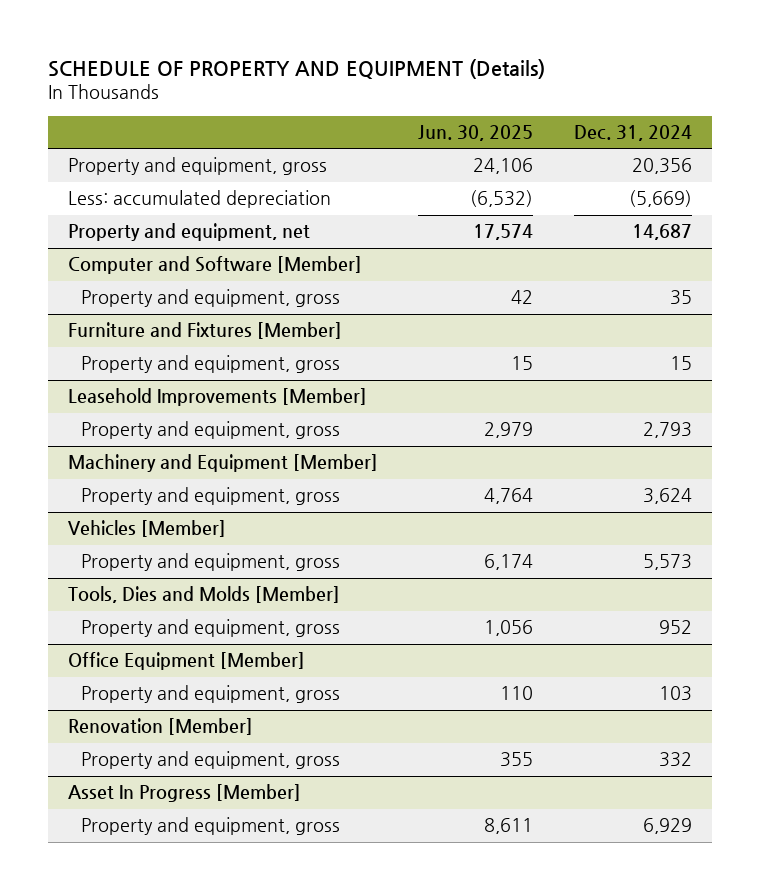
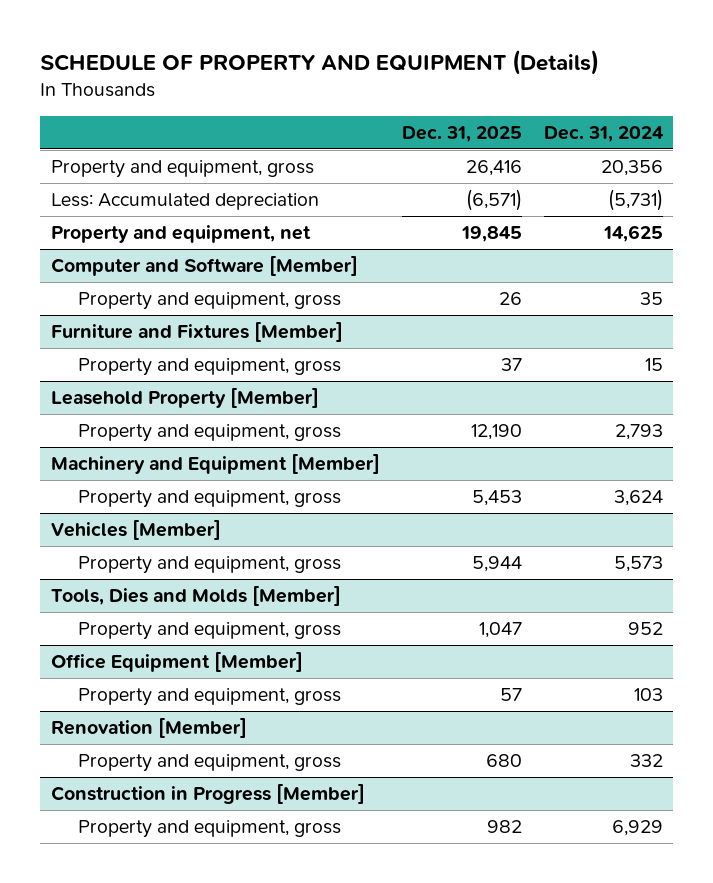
- | Jun. 30, 2025 | Dec. 31, 2024
+ | Dec. 31, 2025 | Dec. 31, 2024
- Less: accumulated depreciation | (6,532) | (5,669)
- Property and equipment, net | 17,574 | 14,687
+ Less: Accumulated depreciation | (6,571) | (5,731)
+ Property and equipment, net | 19,845 | 14,625
- Leasehold Improvements [Member]
+ Leasehold Property [Member]
- Asset In Progress [Member]
+ Construction in Progress [Member]

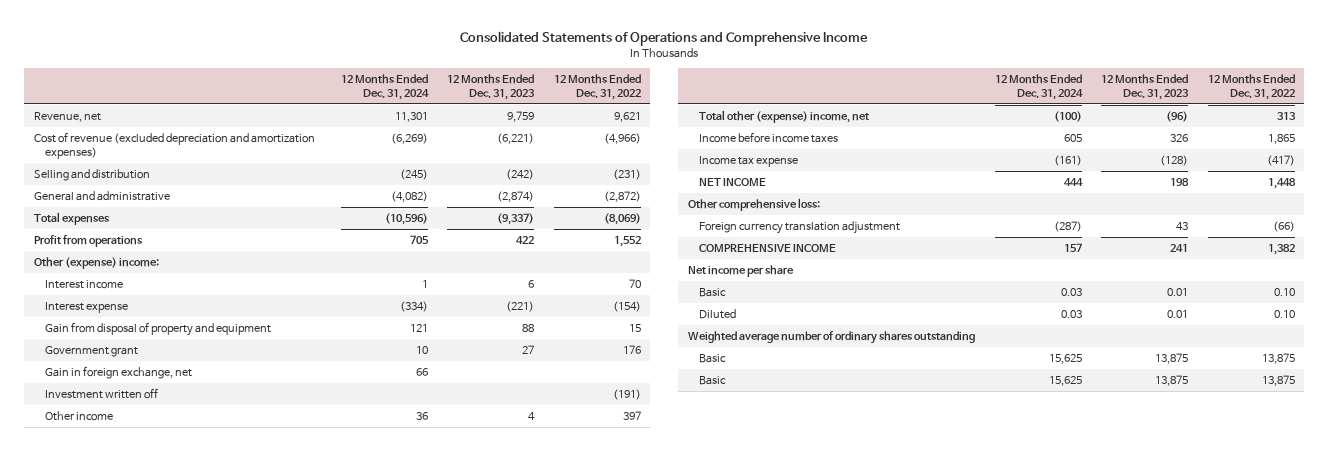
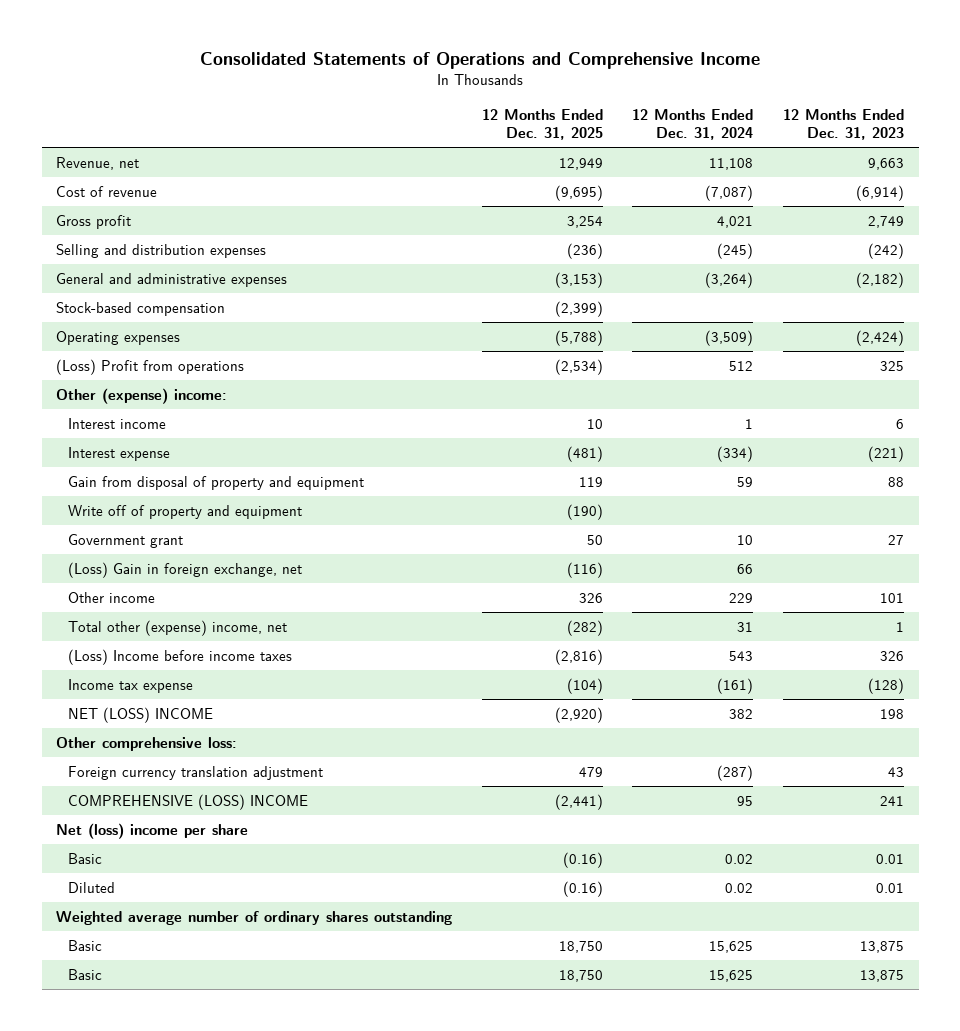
- | 12 Months Ended Dec. 31, 2024 | 12 Months Ended Dec. 31, 2023 | 12 Months Ended Dec. 31, 2022
+ | 12 Months Ended Dec. 31, 2025 | 12 Months Ended Dec. 31, 2024 | 12 Months Ended Dec. 31, 2023
- Revenue, net | 11,301 | 9,759 | 9,621
- Cost of revenue (excluded depreciation and amortization expenses) | (6,269) | (6,221) | (4,966)
- Selling and distribution | (245) | (242) | (231)
- General and administrative | (4,082) | (2,874) | (2,872)
- Total expenses | (10,596) | (9,337) | (8,069)
- Profit from operations | 705 | 422 | 1,552
+ Revenue, net | 12,949 | 11,108 | 9,663
+ Cost of revenue | (9,695) | (7,087) | (6,914)
+ Gross profit | 3,254 | 4,021 | 2,749
+ Selling and distribution expenses | (236) | (245) | (242)
+ General and administrative expenses | (3,153) | (3,264) | (2,182)
+ Stock-based compensation | (2,399) | |
+ Operating expenses | (5,788) | (3,509) | (2,424)
+ (Loss) Profit from operations | (2,534) | 512 | 325
- Gain from disposal of property and equipment | 121 | 88 | 15
+ Gain from disposal of property and equipment | 119 | 59 | 88
+ Write off of property and equipment | (190) | |
- Gain in foreign exchange, net | 66 | |
- Investment written off | | | (191)
- Other income | 36 | 4 | 397
- Total other (expense) income, net | (100) | (96) | 313
- Income before income taxes | 605 | 326 | 1,865
+ (Loss) Gain in foreign exchange, net | (116) | 66 |
+ Other income | 326 | 229 | 101
+ Total other (expense) income, net | (282) | 31 | 1
+ (Loss) Income before income taxes | (2,816) | 543 | 326
- NET INCOME | 444 | 198 | 1,448
+ NET (LOSS) INCOME | (2,920) | 382 | 198
- COMPREHENSIVE INCOME | 157 | 241 | 1,382
- Net income per share
- Basic | 0.03 | 0.01 | 0.10
- Diluted | 0.03 | 0.01 | 0.10
+ COMPREHENSIVE (LOSS) INCOME | (2,441) | 95 | 241
+ Net (loss) income per share
+ Basic | (0.16) | 0.02 | 0.01
+ Diluted | (0.16) | 0.02 | 0.01

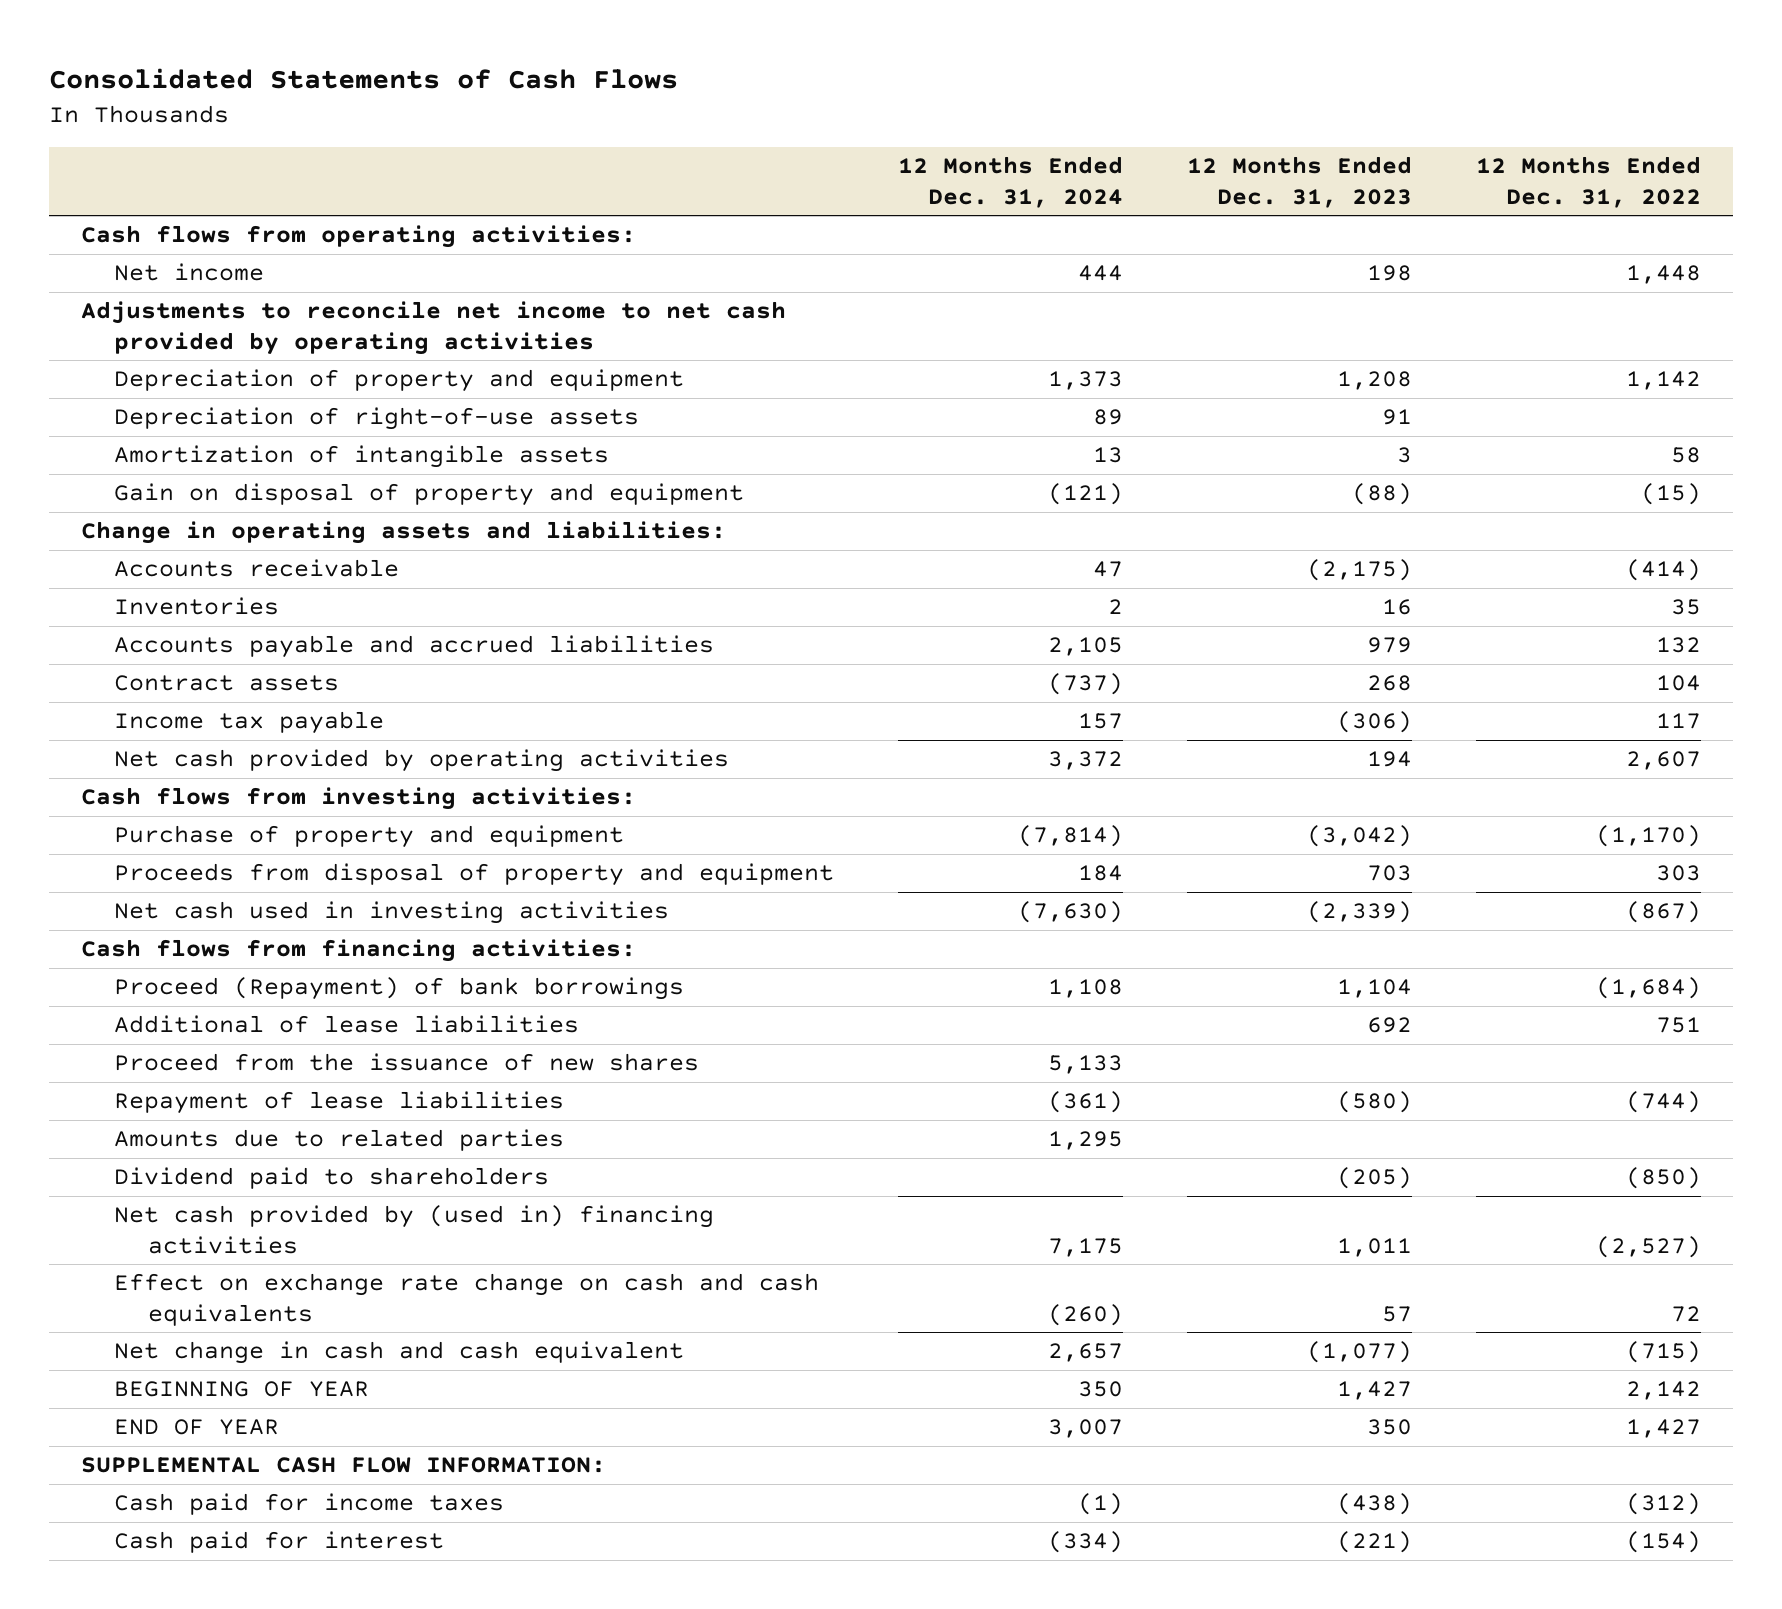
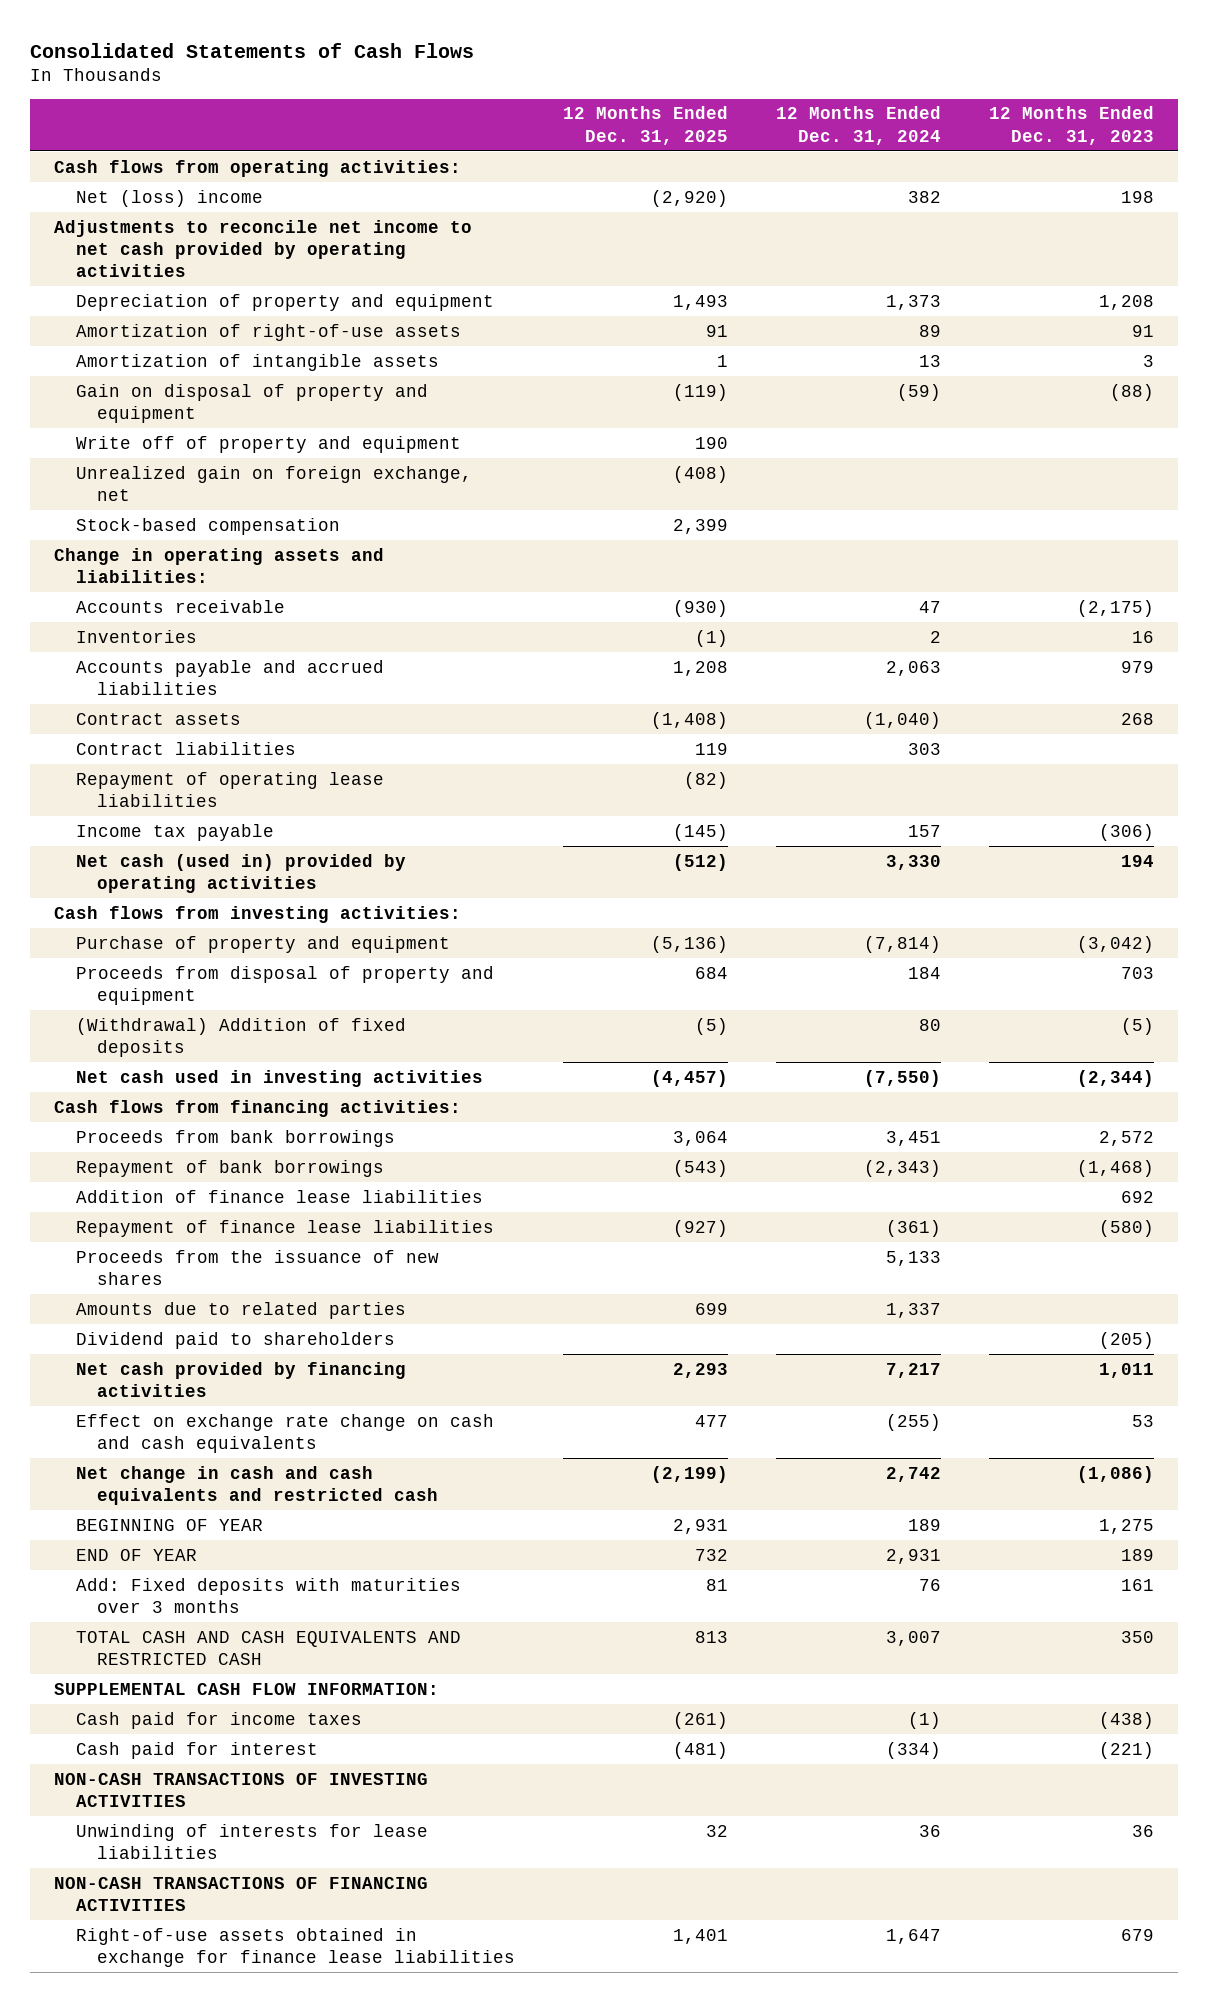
- | 12 Months Ended Dec. 31, 2024 | 12 Months Ended Dec. 31, 2023 | 12 Months Ended Dec. 31, 2022
+ | 12 Months Ended Dec. 31, 2025 | 12 Months Ended Dec. 31, 2024 | 12 Months Ended Dec. 31, 2023
- Net income | 444 | 198 | 1,448
+ Net (loss) income | (2,920) | 382 | 198
- Depreciation of right-of-use assets | 89 | 91 |
+ Amortization of right-of-use assets | 91 | 89 | 91
- Gain on disposal of property and equipment | (121) | (88) | (15)
+ Gain on disposal of property and equipment | (119) | (59) | (88)
+ Write off of property and equipment | 190 | |
+ Unrealized gain on foreign exchange, net | (408) | |
+ Stock-based compensation | 2,399 | |
- Accounts payable and accrued liabilities | 2,105 | 979 | 132
- Contract assets | (737) | 268 | 104
+ Accounts payable and accrued liabilities | 1,208 | 2,063 | 979
+ Contract assets | (1,408) | (1,040) | 268
+ Contract liabilities | 119 | 303 |
+ Repayment of operating lease liabilities | (82) | |
- Net cash provided by operating activities | 3,372 | 194 | 2,607
+ Net cash (used in) provided by operating activities | (512) | 3,330 | 194
- Net cash used in investing activities | (7,630) | (2,339) | (867)
+ (Withdrawal) Addition of fixed deposits | (5) | 80 | (5)
+ Net cash used in investing activities | (4,457) | (7,550) | (2,344)
- Proceed (Repayment) of bank borrowings | 1,108 | 1,104 | (1,684)
- Additional of lease liabilities | | 692 | 751
- Proceed from the issuance of new shares | 5,133 | |
- Repayment of lease liabilities | (361) | (580) | (744)
- Amounts due to related parties | 1,295 | |
+ Proceeds from bank borrowings | 3,064 | 3,451 | 2,572
+ Repayment of bank borrowings | (543) | (2,343) | (1,468)
+ Addition of finance lease liabilities | | | 692
+ Repayment of finance lease liabilities | (927) | (361) | (580)
+ Proceeds from the issuance of new shares | | 5,133 |
+ Amounts due to related parties | 699 | 1,337 |
- Net cash provided by (used in) financing activities | 7,175 | 1,011 | (2,527)
- Effect on exchange rate change on cash and cash equivalents | (260) | 57 | 72
- Net change in cash and cash equivalent | 2,657 | (1,077) | (715)
- BEGINNING OF YEAR | 350 | 1,427 | 2,142
- END OF YEAR | 3,007 | 350 | 1,427
+ Net cash provided by financing activities | 2,293 | 7,217 | 1,011
+ Effect on exchange rate change on cash and cash equivalents | 477 | (255) | 53
+ Net change in cash and cash equivalents and restricted cash | (2,199) | 2,742 | (1,086)
+ BEGINNING OF YEAR | 2,931 | 189 | 1,275
+ END OF YEAR | 732 | 2,931 | 189
+ Add: Fixed deposits with maturities over 3 months | 81 | 76 | 161
+ TOTAL CASH AND CASH EQUIVALENTS AND RESTRICTED CASH | 813 | 3,007 | 350
+ NON-CASH TRANSACTIONS OF INVESTING ACTIVITIES
+ Unwinding of interests for lease liabilities | 32 | 36 | 36
+ NON-CASH TRANSACTIONS OF FINANCING ACTIVITIES
+ Right-of-use assets obtained in exchange for finance lease liabilities | 1,401 | 1,647 | 679

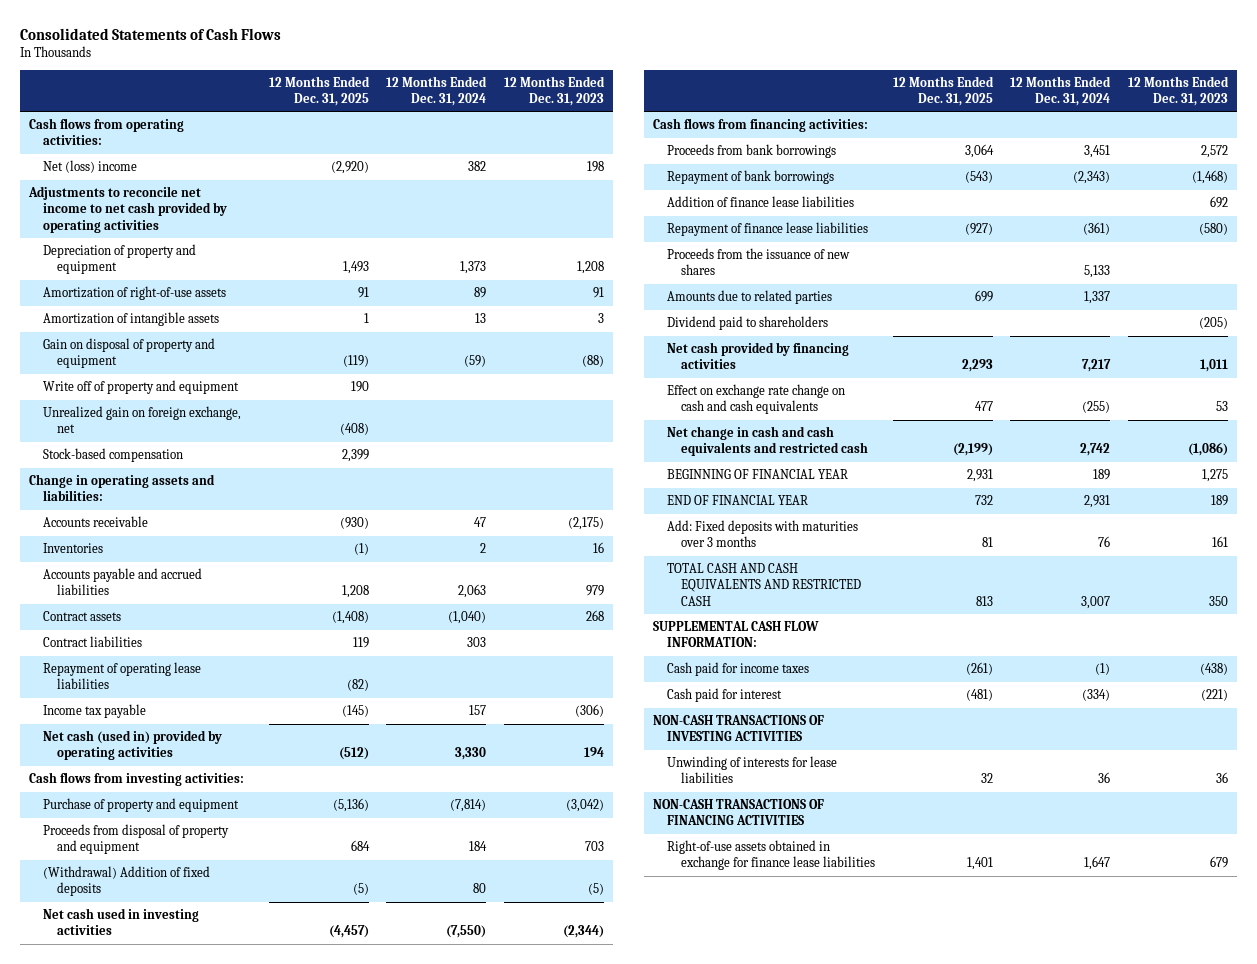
- BEGINNING OF YEAR | 2,931 | 189 | 1,275
- END OF YEAR | 732 | 2,931 | 189
+ BEGINNING OF FINANCIAL YEAR | 2,931 | 189 | 1,275
+ END OF FINANCIAL YEAR | 732 | 2,931 | 189

